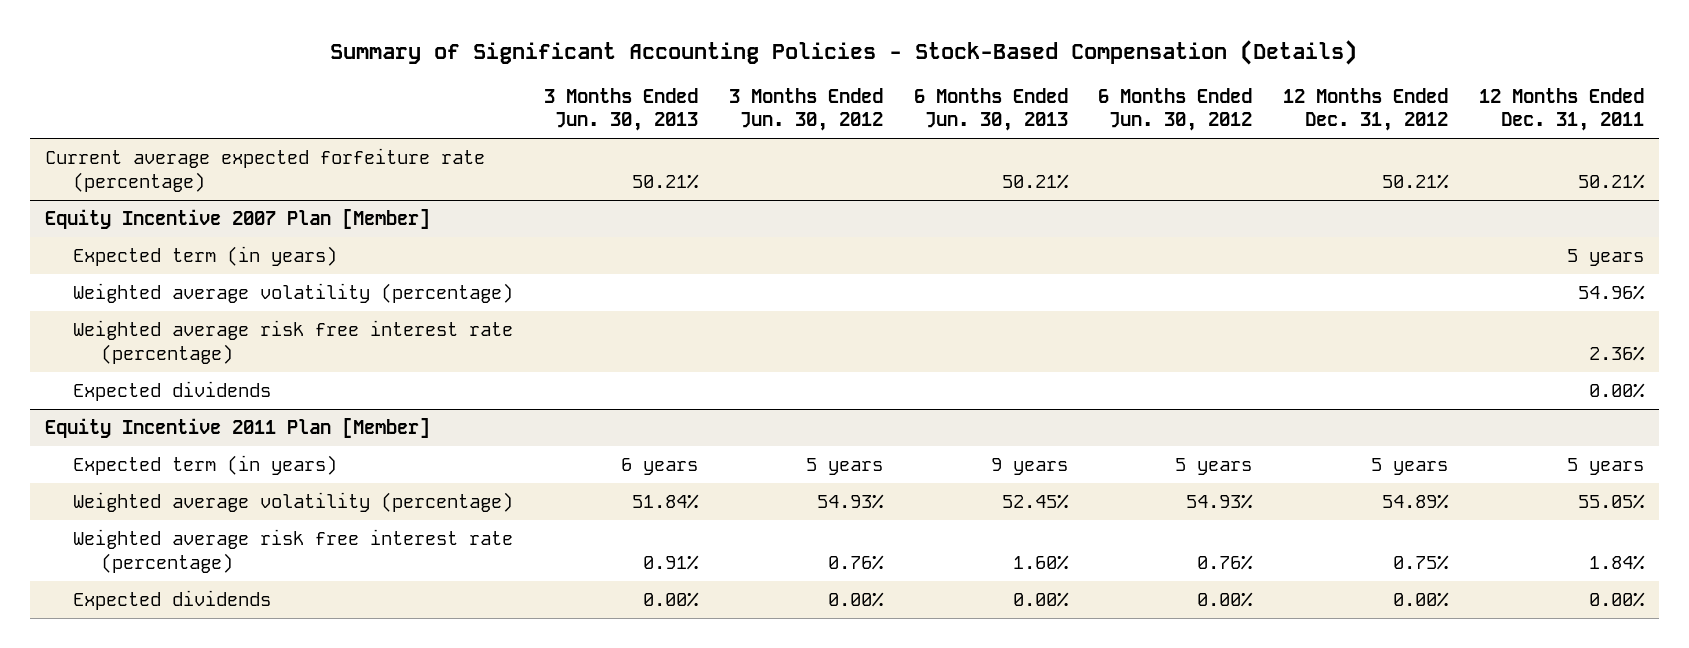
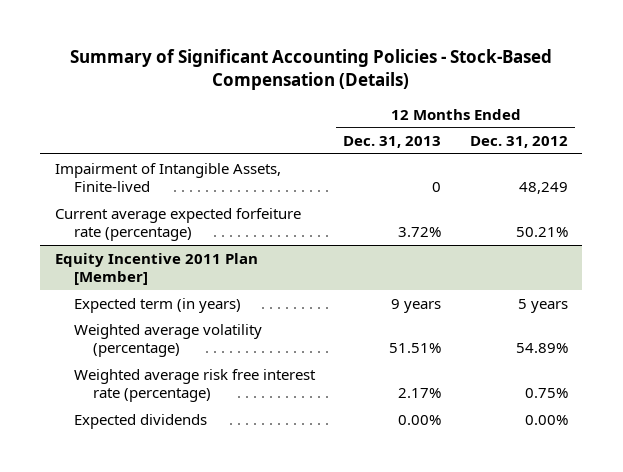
- | 3 Months Ended Jun. 30, 2013 | 3 Months Ended Jun. 30, 2012 | 6 Months Ended Jun. 30, 2013 | 6 Months Ended Jun. 30, 2012 | 12 Months Ended Dec. 31, 2012 | 12 Months Ended Dec. 31, 2011
+ | 12 Months Ended Dec. 31, 2013 | 12 Months Ended Dec. 31, 2012
+ Impairment of Intangible Assets, Finite-lived | 0 | 48,249
- Equity Incentive 2007 Plan [Member]
- Expected term (in years) | | | | | | 5 years
- Weighted average volatility (percentage) | | | | | | 54.96%
- Weighted average risk free interest rate (percentage) | | | | | | 2.36%
- Expected dividends | | | | | | 0.00%

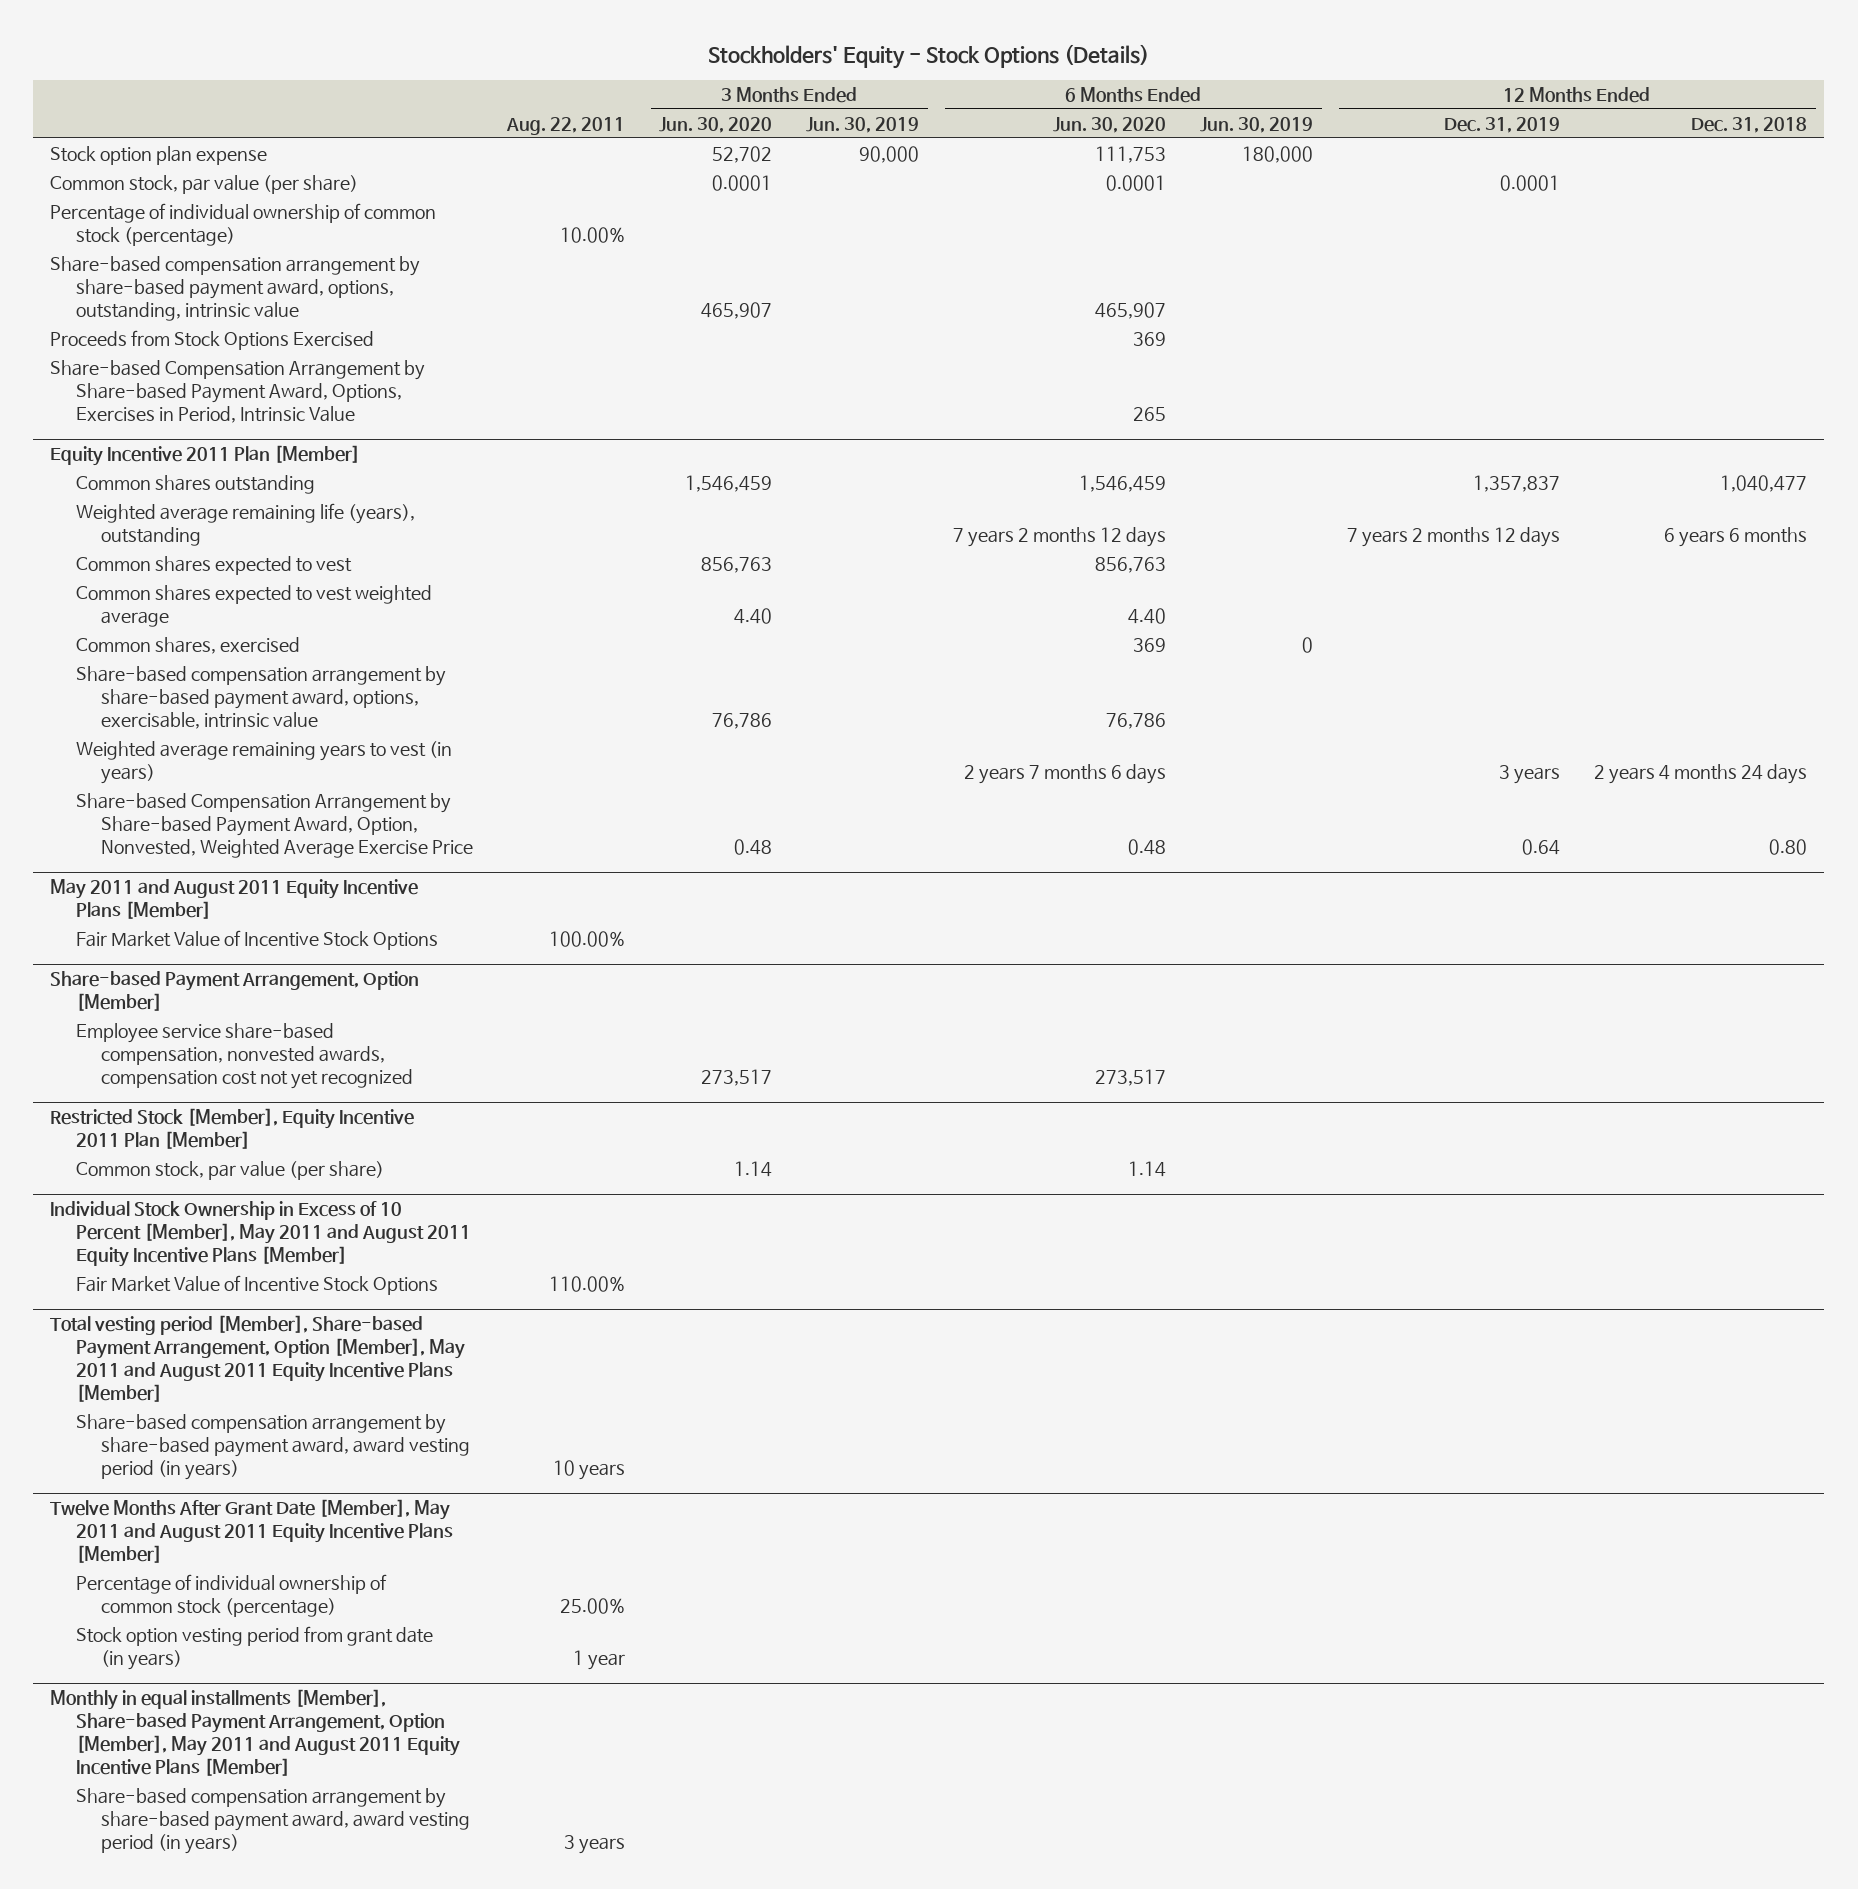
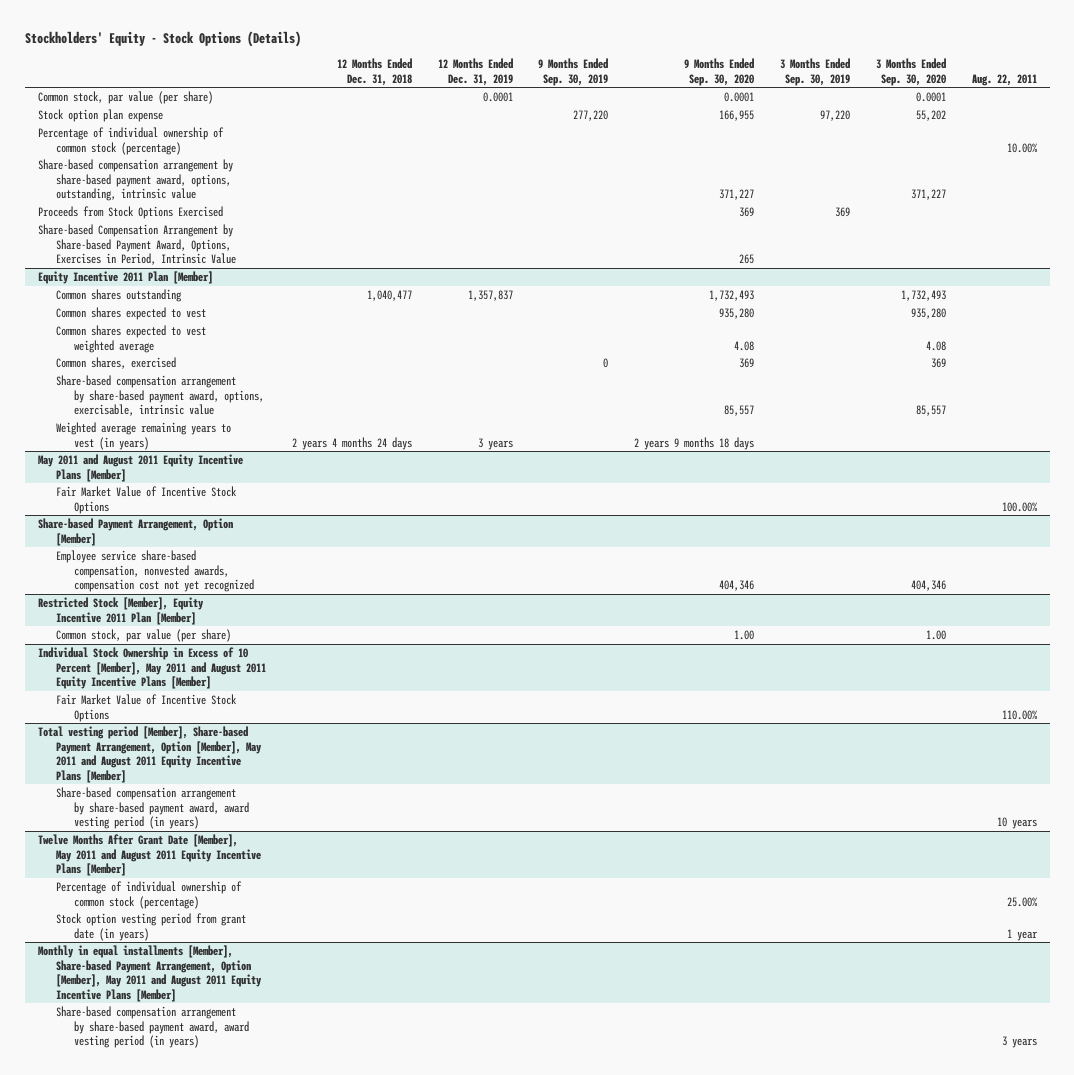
- | Aug. 22, 2011 | 3 Months Ended Jun. 30, 2020 | 3 Months Ended Jun. 30, 2019 | 6 Months Ended Jun. 30, 2020 | 6 Months Ended Jun. 30, 2019 | 12 Months Ended Dec. 31, 2019 | 12 Months Ended Dec. 31, 2018
+ | 12 Months Ended Dec. 31, 2018 | 12 Months Ended Dec. 31, 2019 | 9 Months Ended Sep. 30, 2019 | 9 Months Ended Sep. 30, 2020 | 3 Months Ended Sep. 30, 2019 | 3 Months Ended Sep. 30, 2020 | Aug. 22, 2011
moved down: Stock option plan expense | | | 277,220 | 166,955 | 97,220 | 55,202 |
@ Equity Incentive 2011 Plan [Member]
- Weighted average remaining life (years), outstanding | | | | 7 years 2 months 12 days | | 7 years 2 months 12 days | 6 years 6 months
- Share-based Compensation Arrangement by Share-based Payment Award, Option, Nonvested, Weighted Average Exercise Price | | 0.48 | | 0.48 | | 0.64 | 0.80

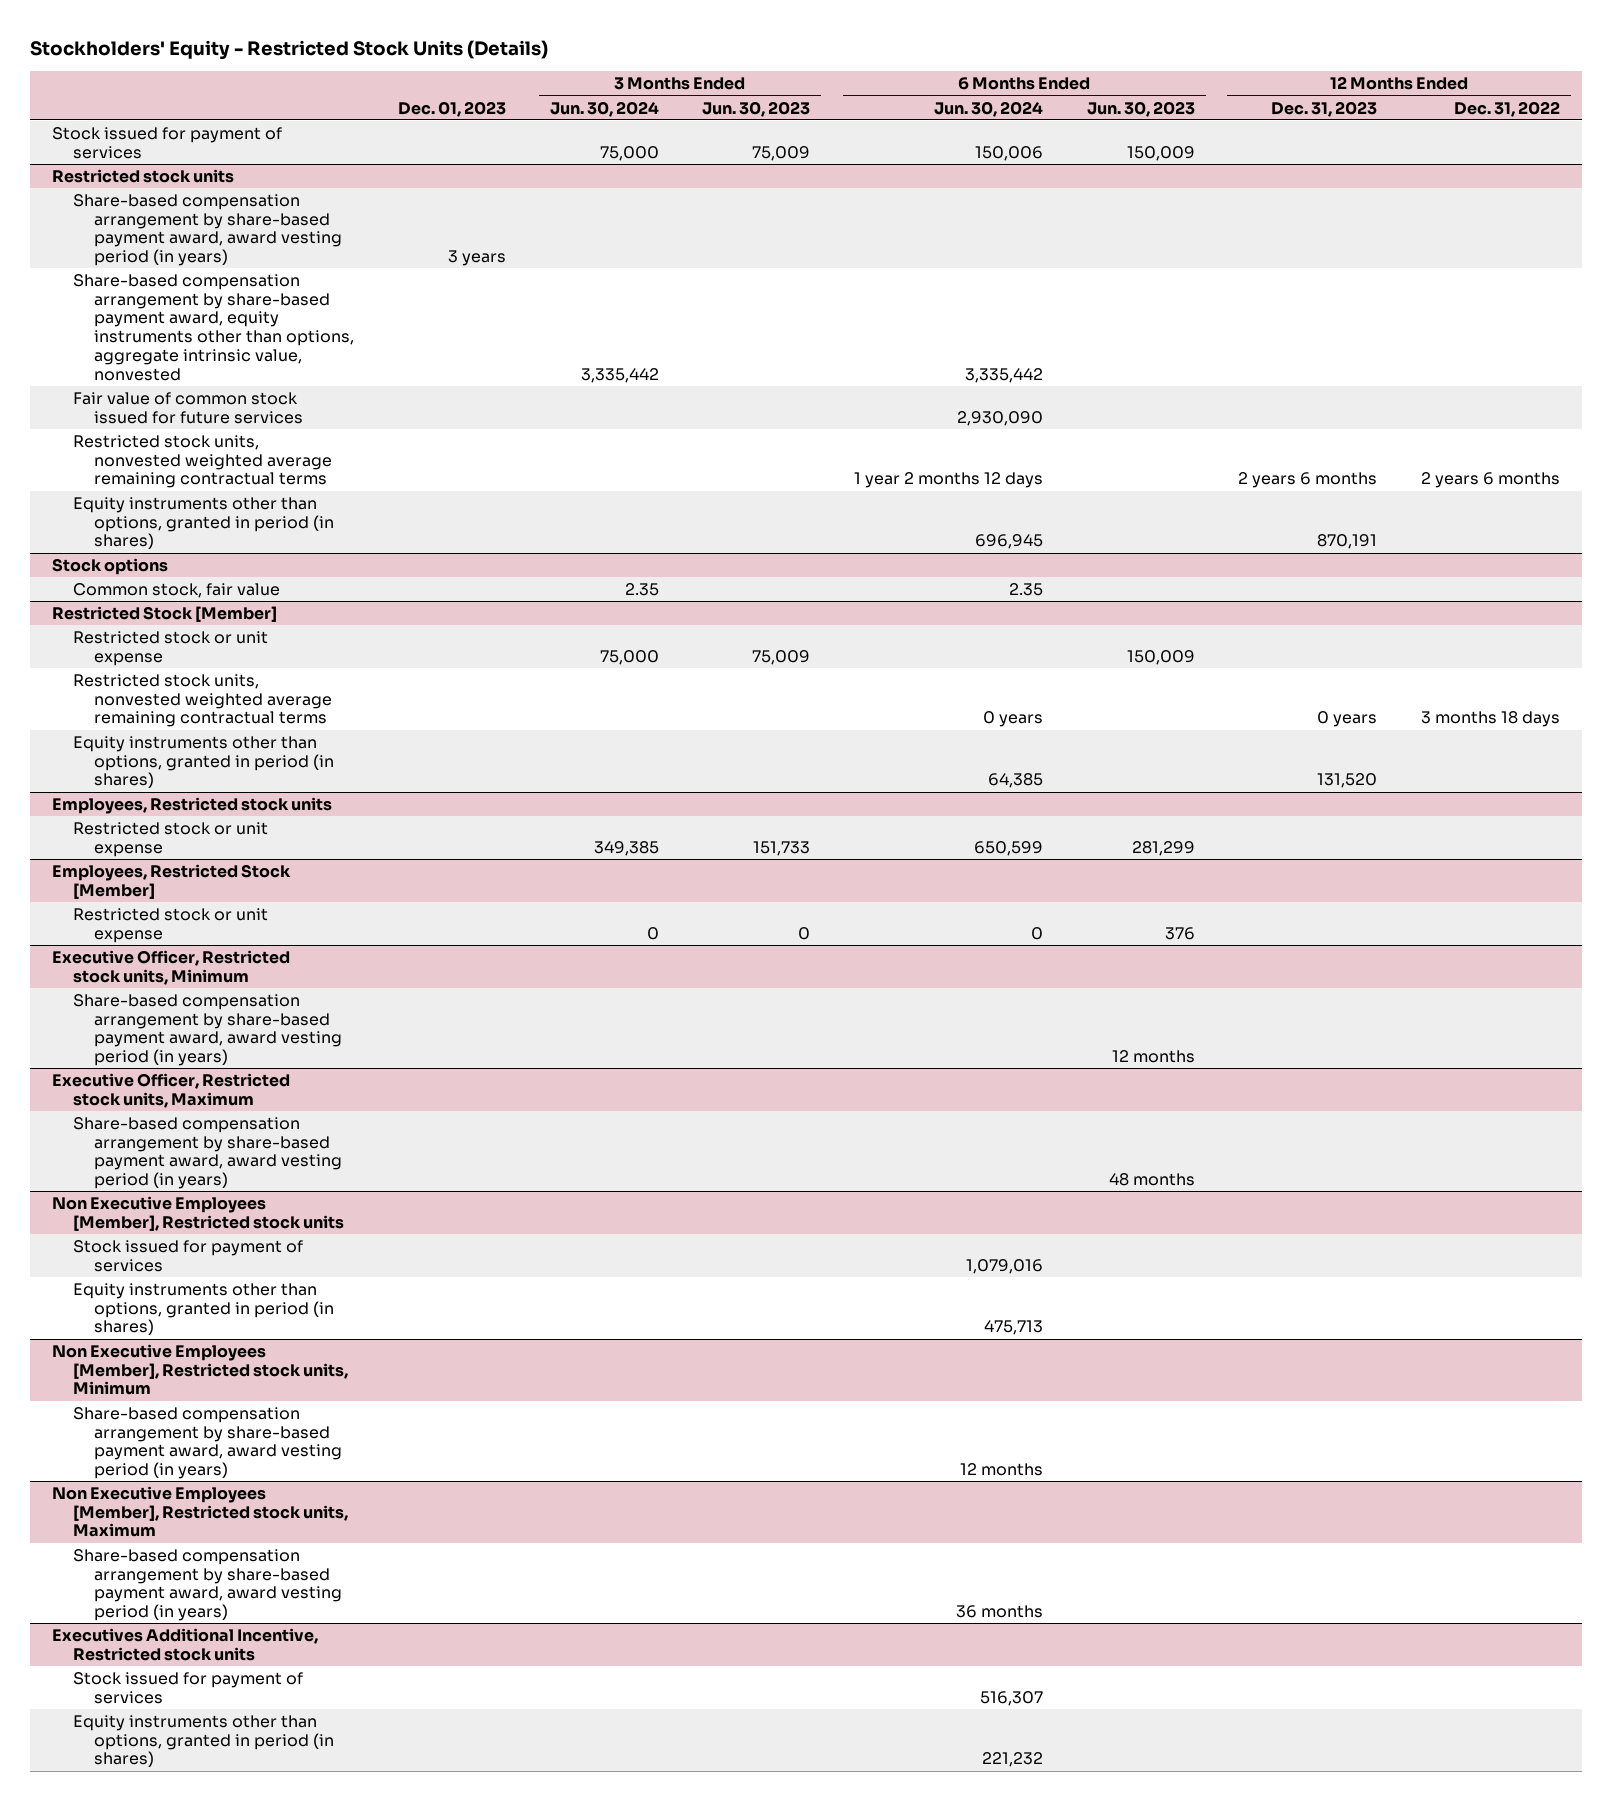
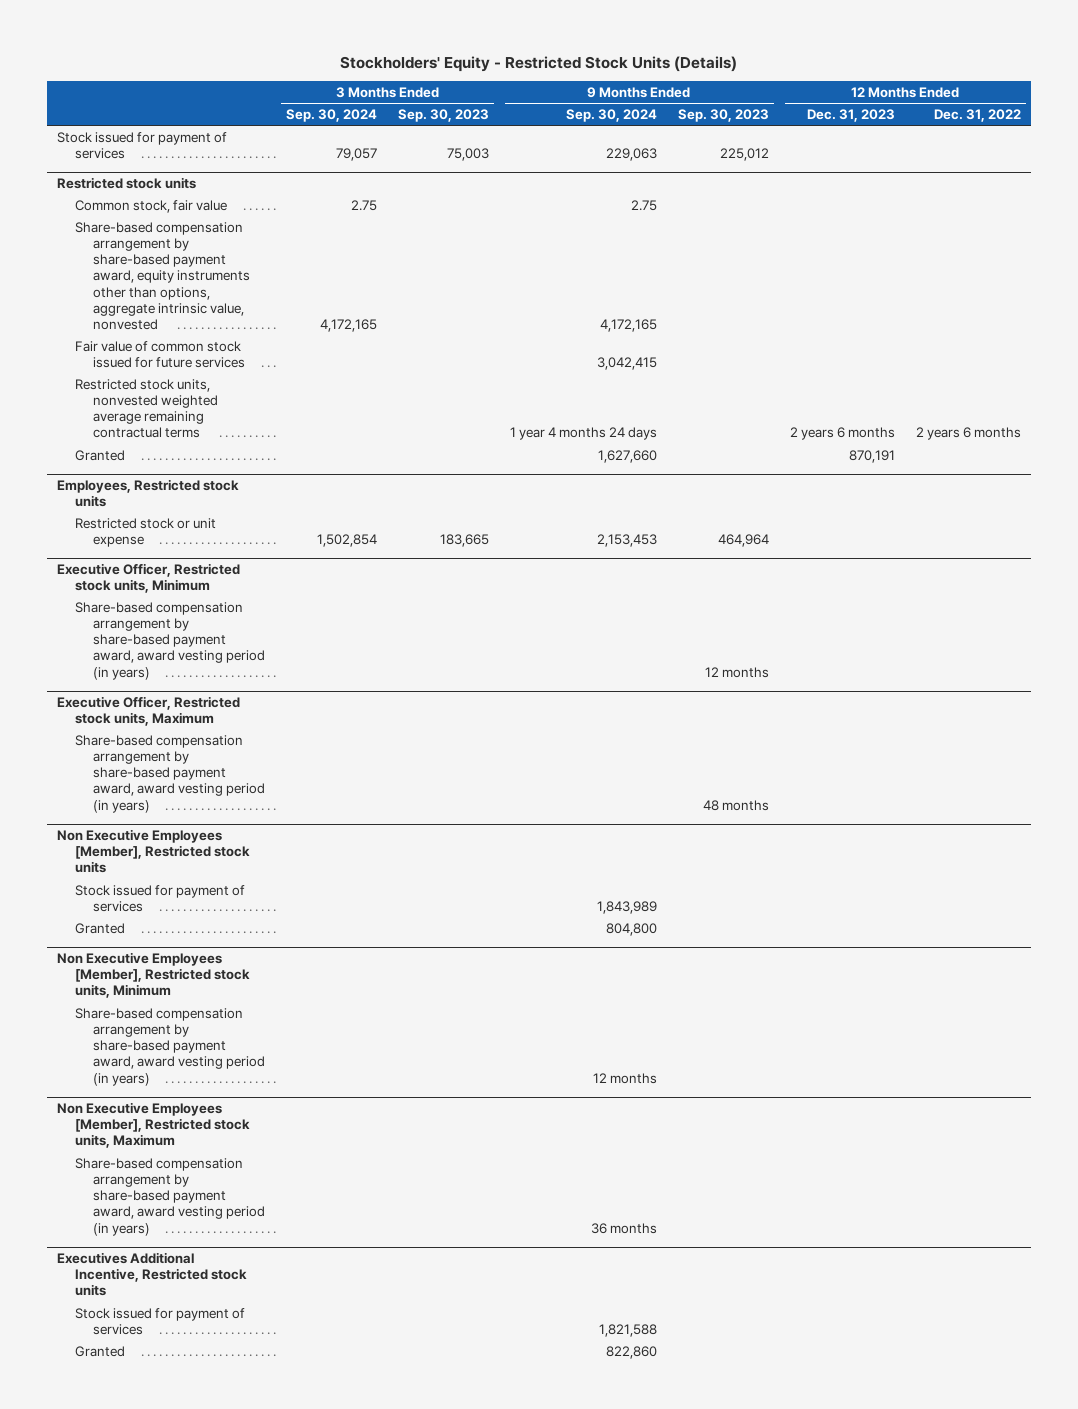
- | Dec. 01, 2023 | 3 Months Ended Jun. 30, 2024 | 3 Months Ended Jun. 30, 2023 | 6 Months Ended Jun. 30, 2024 | 6 Months Ended Jun. 30, 2023 | 12 Months Ended Dec. 31, 2023 | 12 Months Ended Dec. 31, 2022
+ | 3 Months Ended Sep. 30, 2024 | 3 Months Ended Sep. 30, 2023 | 9 Months Ended Sep. 30, 2024 | 9 Months Ended Sep. 30, 2023 | 12 Months Ended Dec. 31, 2023 | 12 Months Ended Dec. 31, 2022
@ Restricted stock units
- Share-based compensation arrangement by share-based payment award, award vesting period (in years) | 3 years | | | | | |
+ Common stock, fair value | 2.75 | | 2.75 | | |
- Equity instruments other than options, granted in period (in shares) | | | | 696,945 | | 870,191 |
- Stock options
- Common stock, fair value | | 2.35 | | 2.35 | | |
- Restricted Stock [Member]
- Restricted stock or unit expense | | 75,000 | 75,009 | | 150,009 | |
- Restricted stock units, nonvested weighted average remaining contractual terms | | | | 0 years | | 0 years | 3 months 18 days
- Equity instruments other than options, granted in period (in shares) | | | | 64,385 | | 131,520 |
@ Restricted stock units
+ Granted | | | 1,627,660 | | 870,191 |
- Employees, Restricted Stock [Member]
- Restricted stock or unit expense | | 0 | 0 | 0 | 376 | |
@ Non Executive Employees [Member], Restricted stock units
- Equity instruments other than options, granted in period (in shares) | | | | 475,713 | | |
+ Granted | | | 804,800 | | |
@ Executives Additional Incentive, Restricted stock units
- Equity instruments other than options, granted in period (in shares) | | | | 221,232 | | |
+ Granted | | | 822,860 | | |

